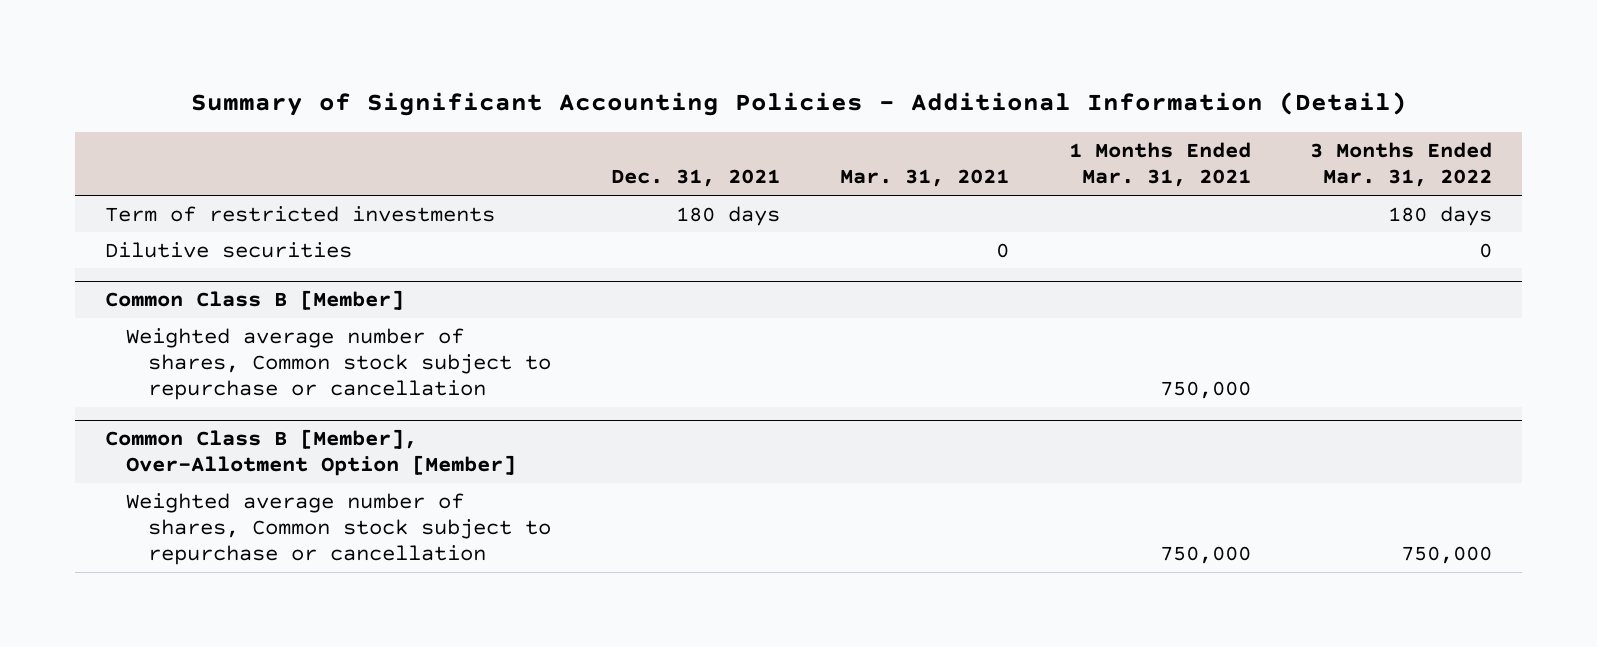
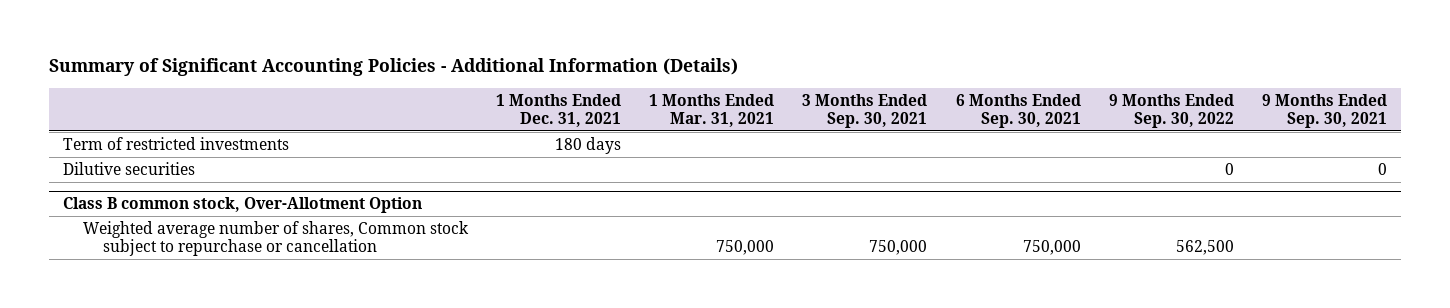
- Summary of Significant Accounting Policies - Additional Information (Detail)
+ Summary of Significant Accounting Policies - Additional Information (Details)
- | Dec. 31, 2021 | Mar. 31, 2021 | 1 Months Ended Mar. 31, 2021 | 3 Months Ended Mar. 31, 2022
+ | 1 Months Ended Dec. 31, 2021 | 1 Months Ended Mar. 31, 2021 | 3 Months Ended Sep. 30, 2021 | 6 Months Ended Sep. 30, 2021 | 9 Months Ended Sep. 30, 2022 | 9 Months Ended Sep. 30, 2021
- Common Class B [Member]
- Weighted average number of shares, Common stock subject to repurchase or cancellation | | | 750,000 |
- Common Class B [Member], Over-Allotment Option [Member]
+ Class B common stock, Over-Allotment Option

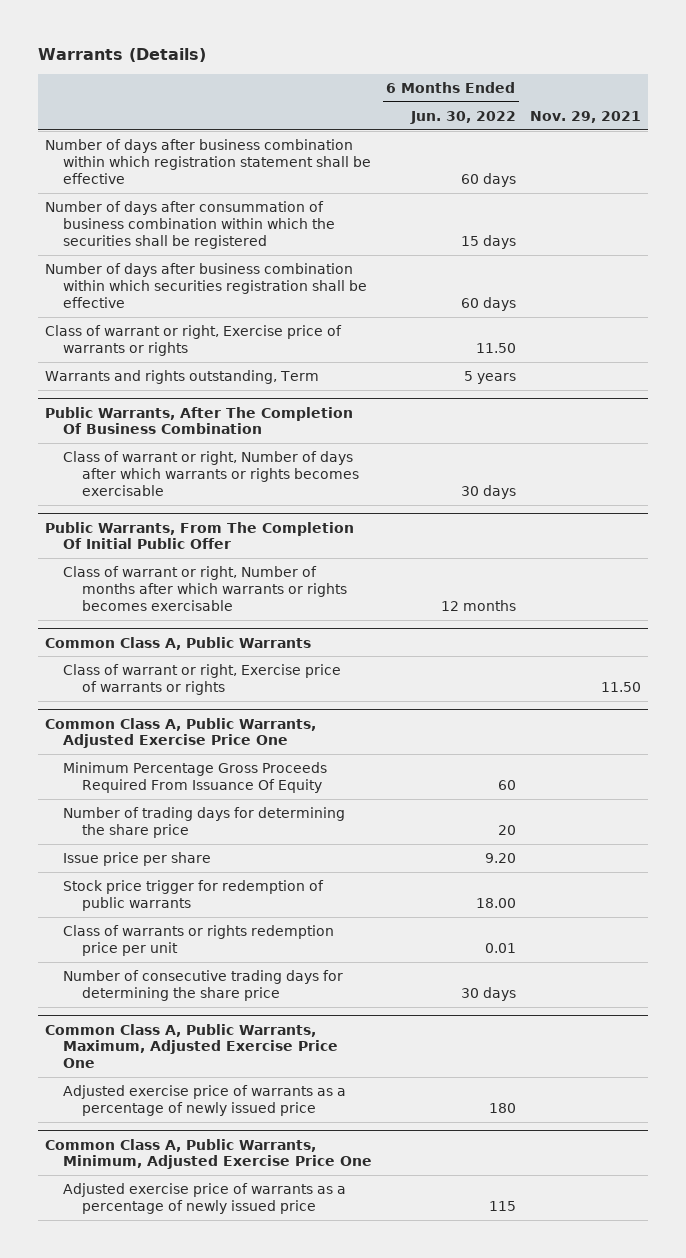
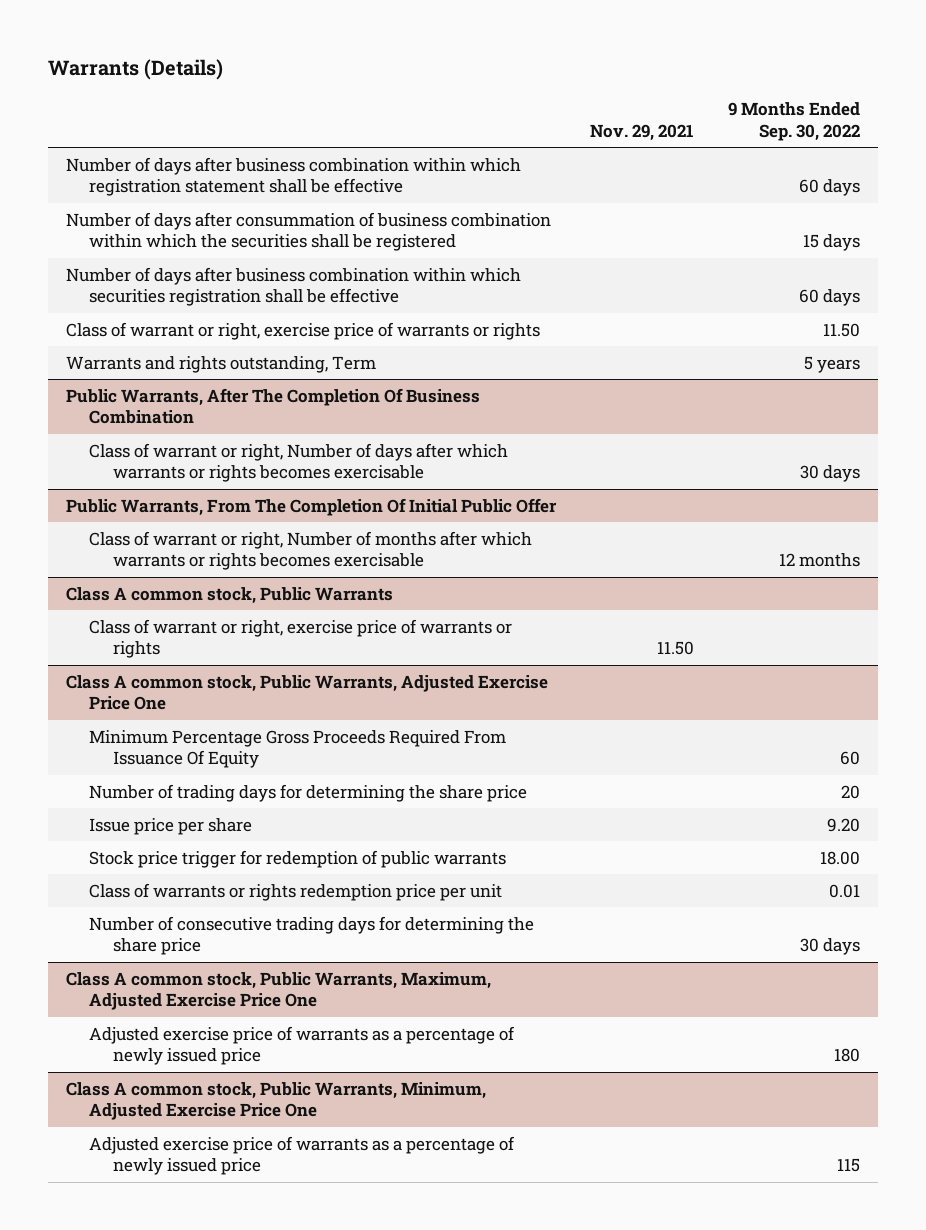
- | 6 Months Ended Jun. 30, 2022 | Nov. 29, 2021
+ | Nov. 29, 2021 | 9 Months Ended Sep. 30, 2022
- Class of warrant or right, Exercise price of warrants or rights | 11.50 |
+ Class of warrant or right, exercise price of warrants or rights | | 11.50
- Common Class A, Public Warrants
- Class of warrant or right, Exercise price of warrants or rights | | 11.50
- Common Class A, Public Warrants, Adjusted Exercise Price One
+ Class A common stock, Public Warrants
+ Class of warrant or right, exercise price of warrants or rights | 11.50 |
+ Class A common stock, Public Warrants, Adjusted Exercise Price One
- Common Class A, Public Warrants, Maximum, Adjusted Exercise Price One
+ Class A common stock, Public Warrants, Maximum, Adjusted Exercise Price One
- Common Class A, Public Warrants, Minimum, Adjusted Exercise Price One
+ Class A common stock, Public Warrants, Minimum, Adjusted Exercise Price One

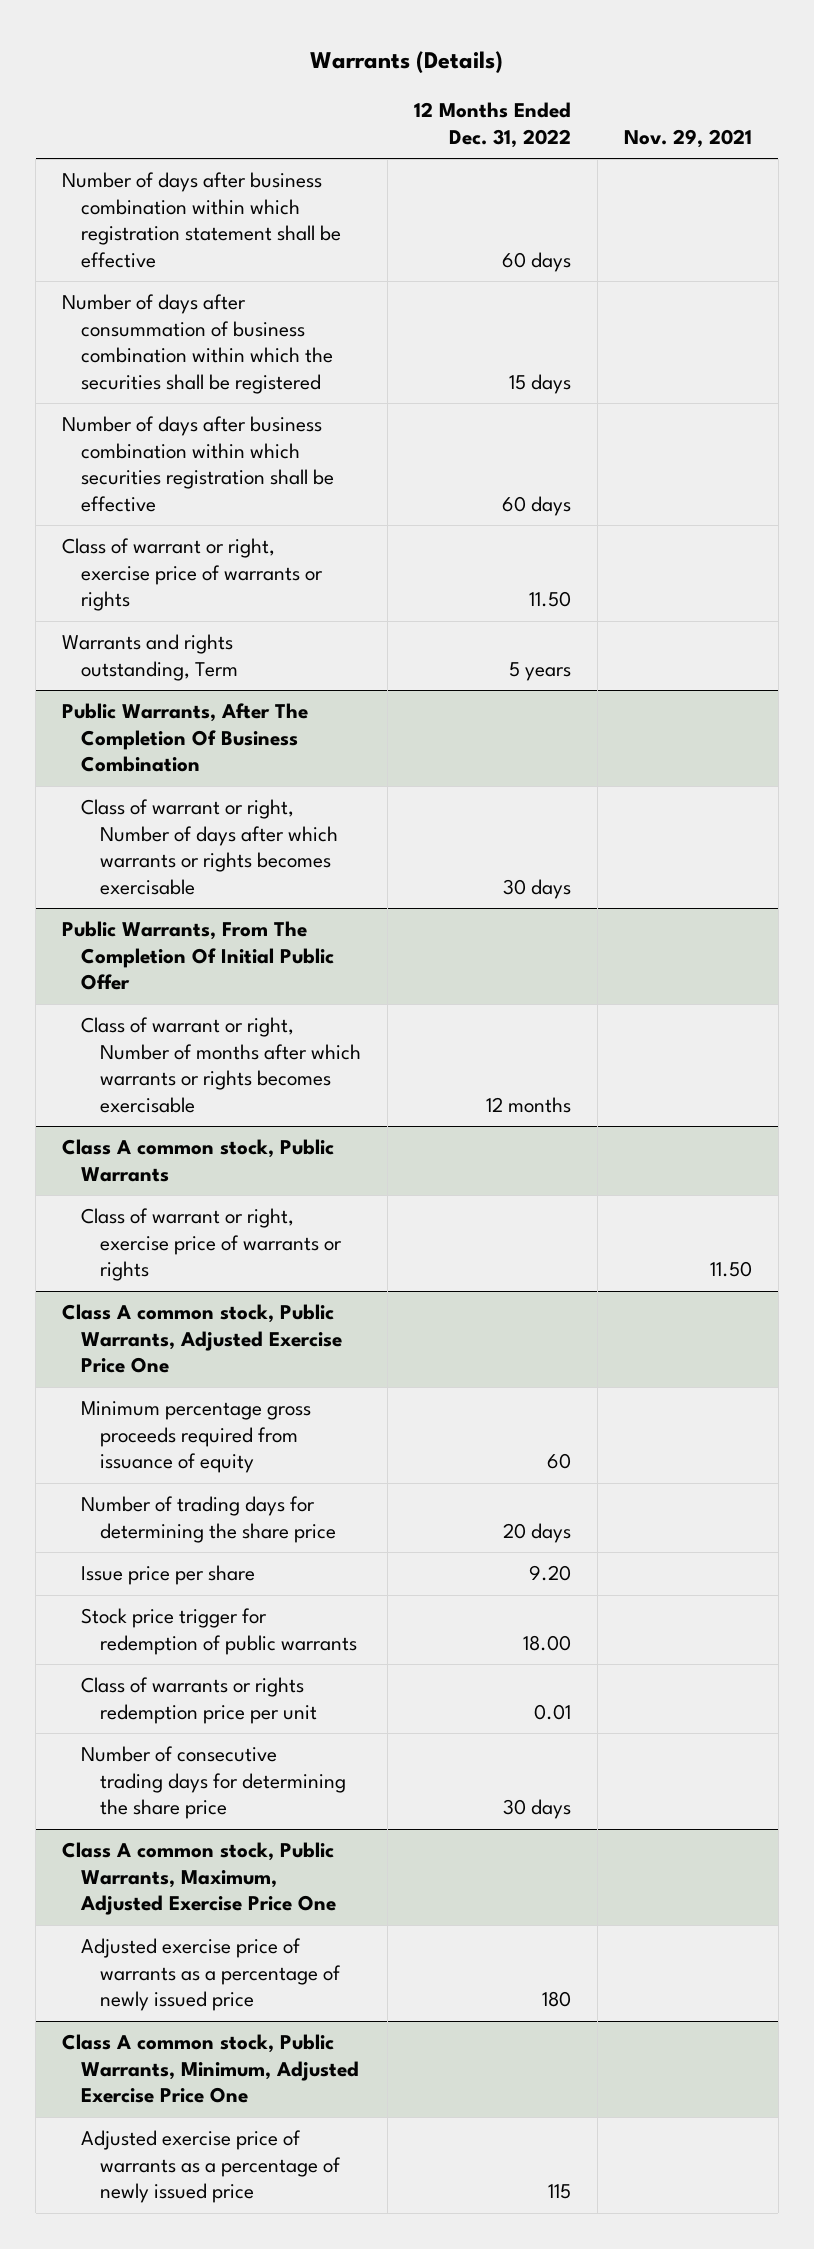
- | Nov. 29, 2021 | 9 Months Ended Sep. 30, 2022
+ | 12 Months Ended Dec. 31, 2022 | Nov. 29, 2021
@ Class A common stock, Public Warrants, Adjusted Exercise Price One
- Minimum Percentage Gross Proceeds Required From Issuance Of Equity | | 60
+ Minimum percentage gross proceeds required from issuance of equity | 60 |

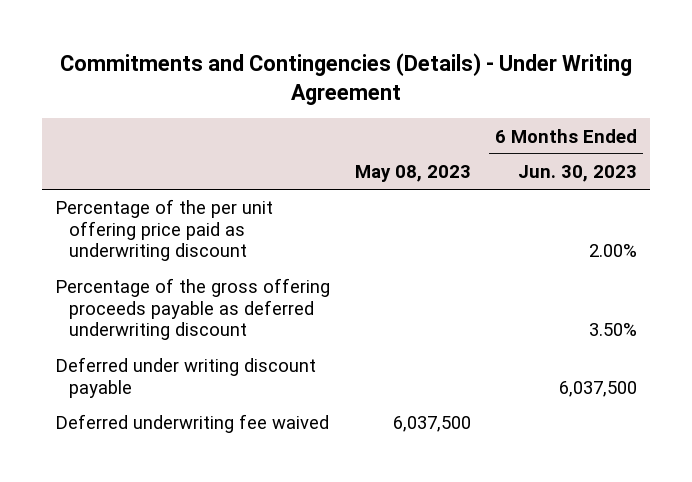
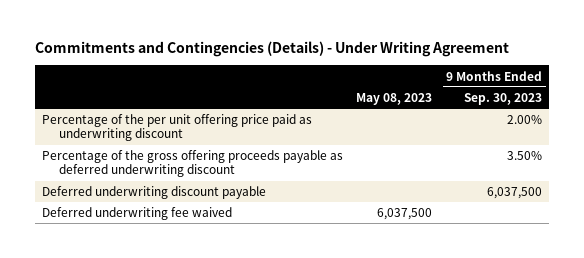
- | May 08, 2023 | 6 Months Ended Jun. 30, 2023
+ | May 08, 2023 | 9 Months Ended Sep. 30, 2023
- Deferred under writing discount payable | | 6,037,500
+ Deferred underwriting discount payable | | 6,037,500

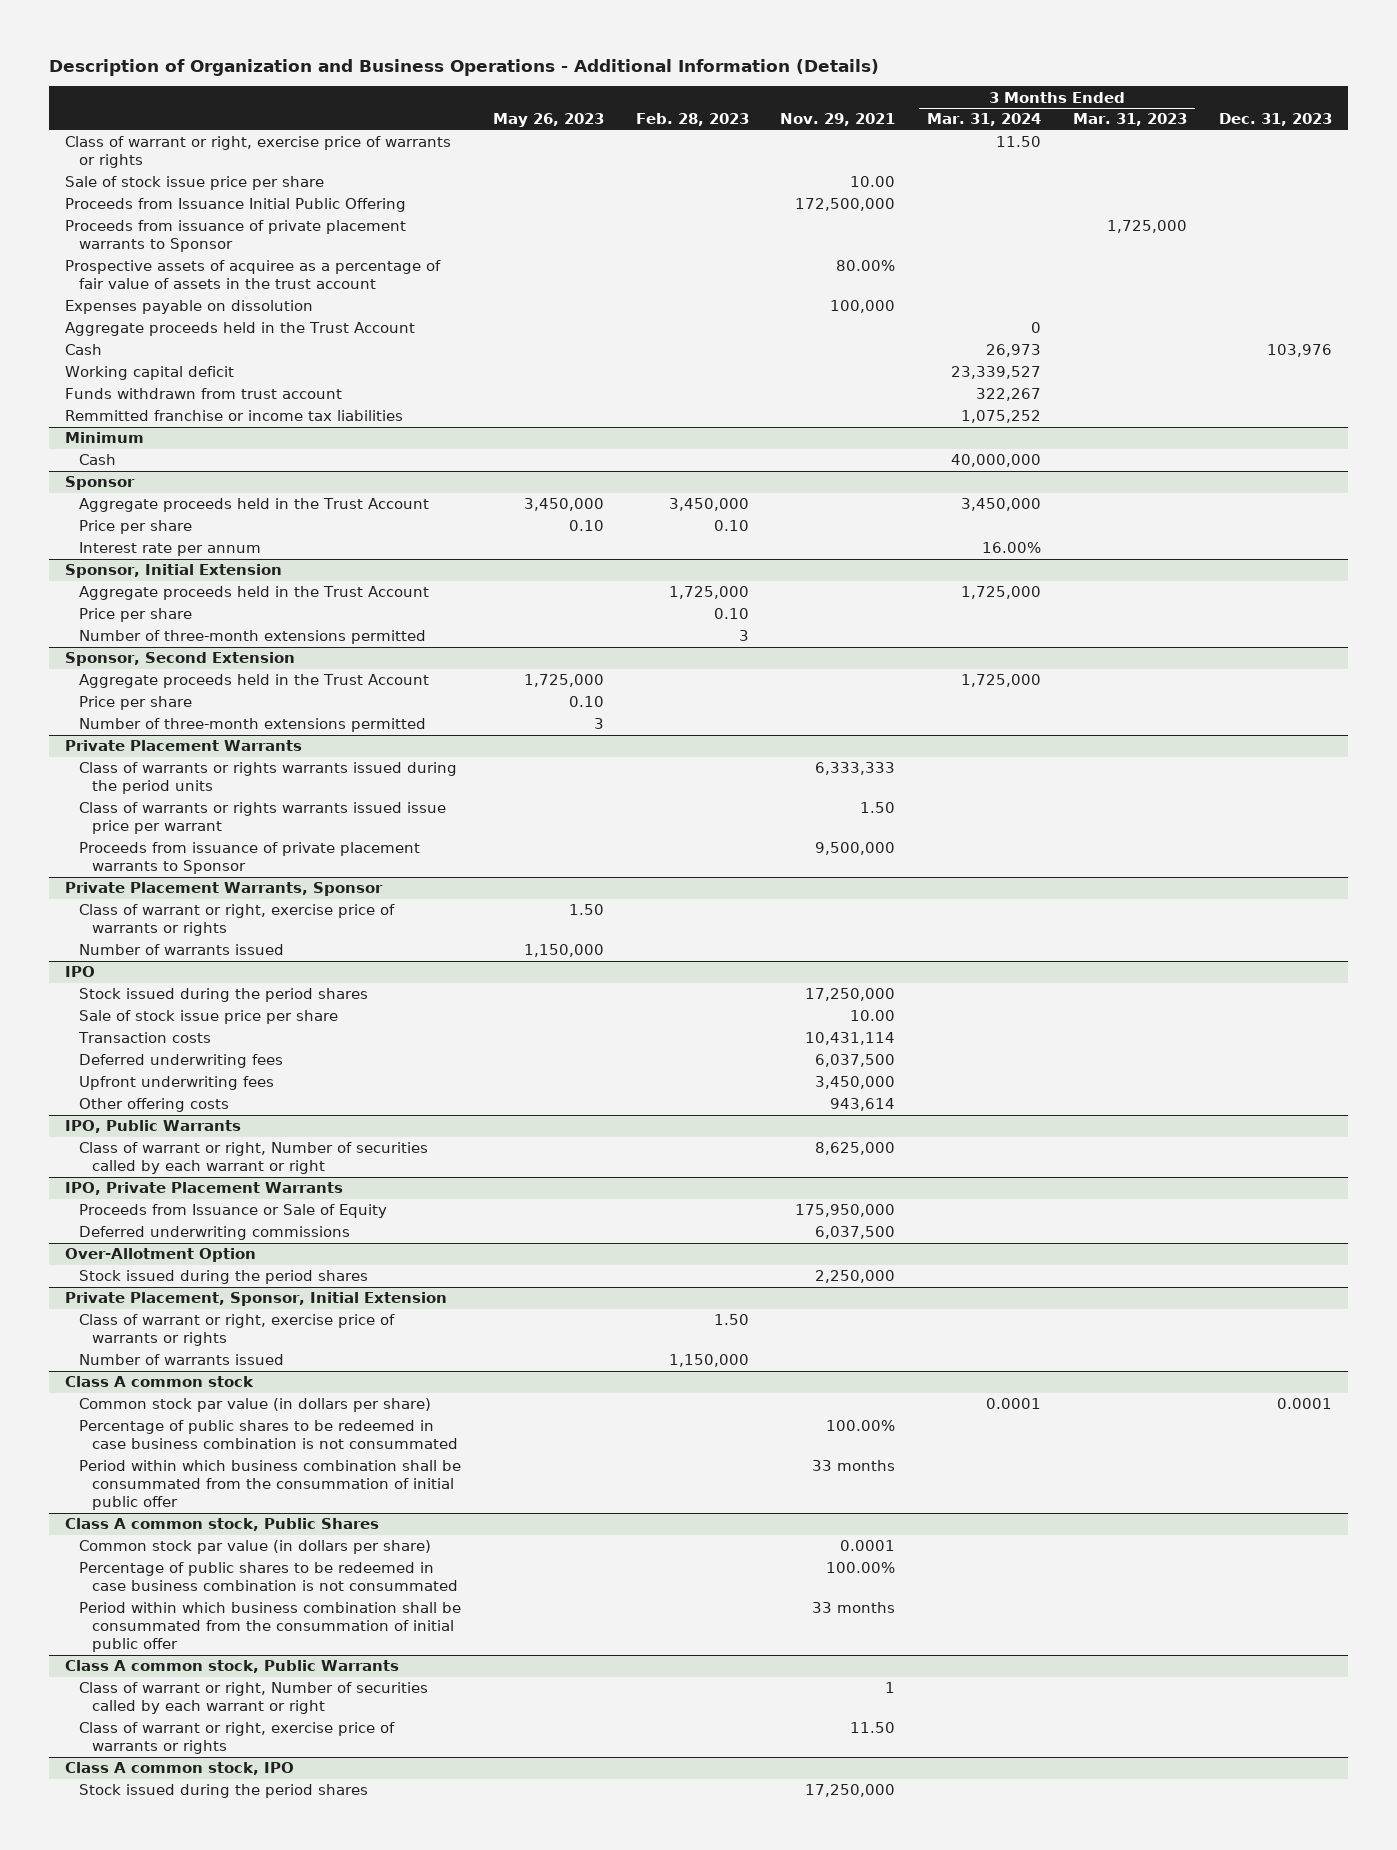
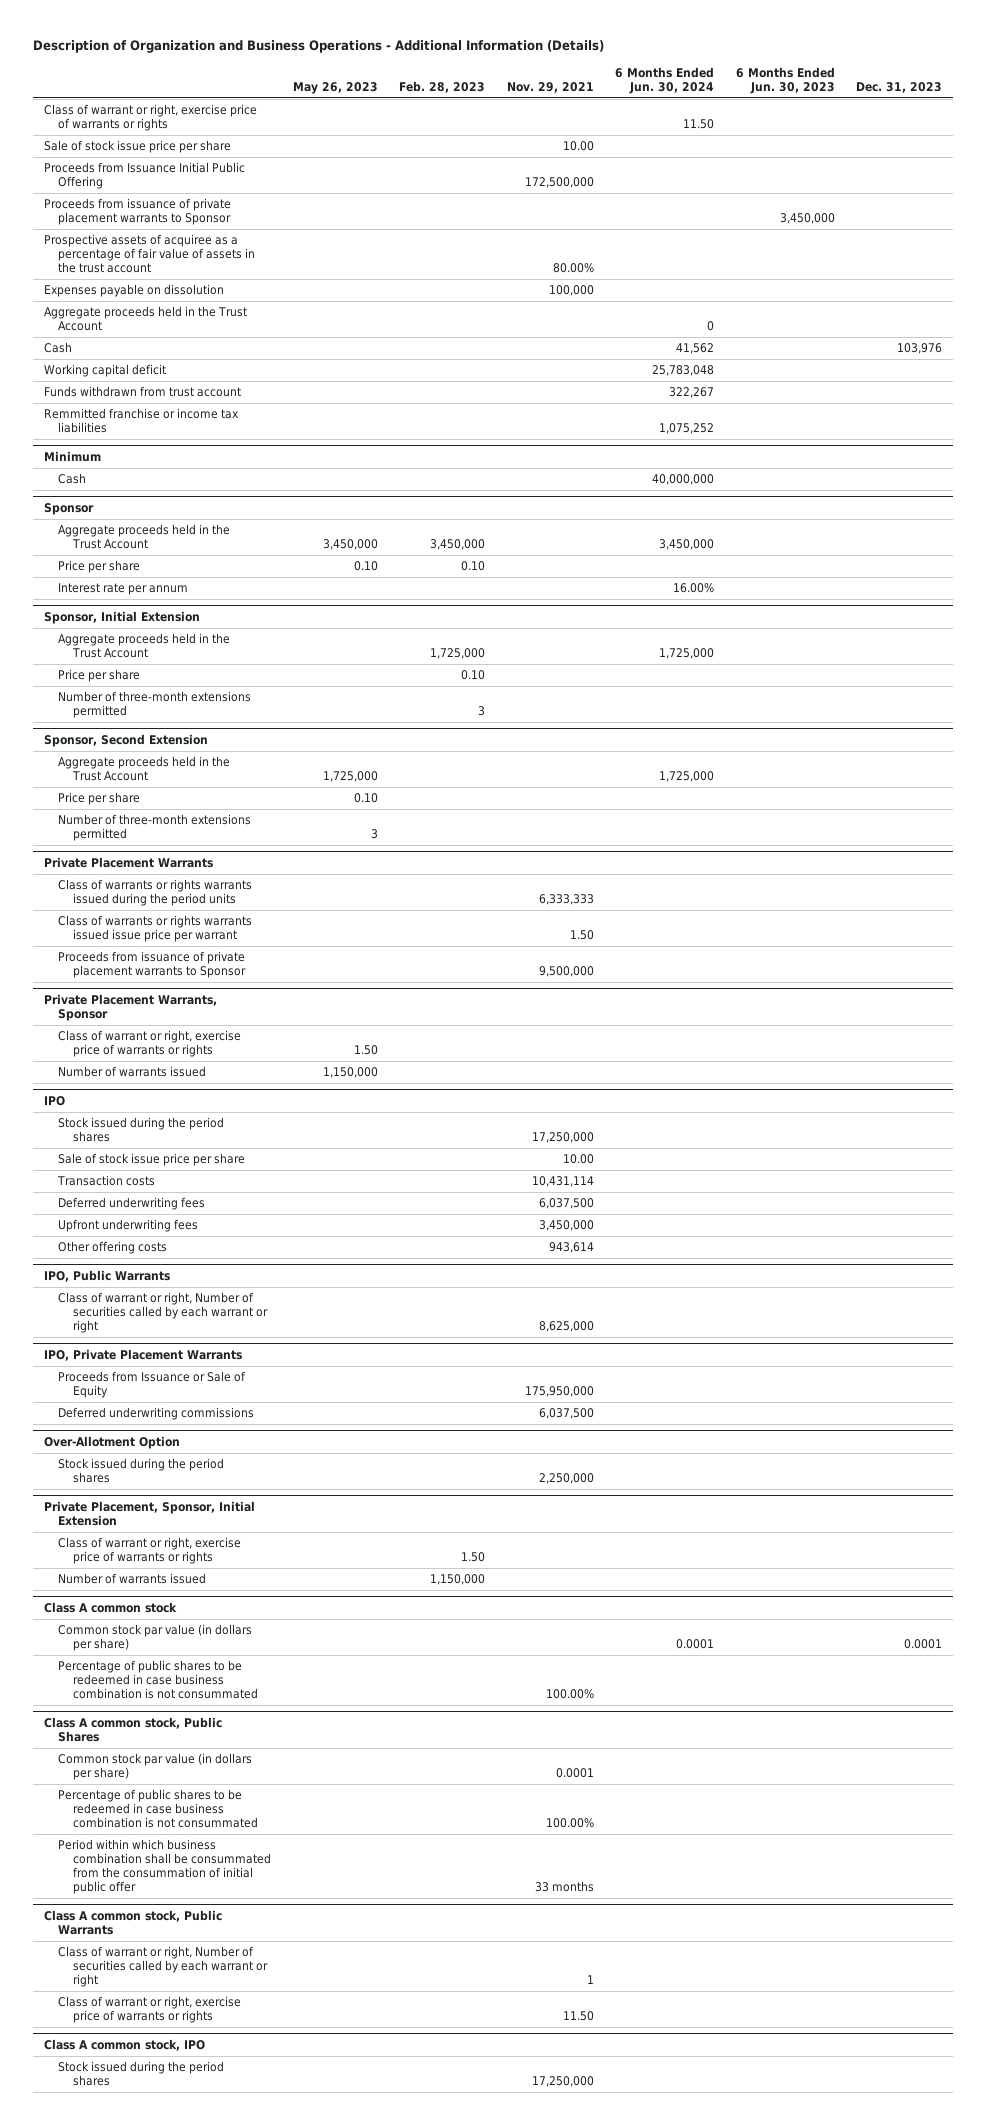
- | May 26, 2023 | Feb. 28, 2023 | Nov. 29, 2021 | 3 Months Ended Mar. 31, 2024 | 3 Months Ended Mar. 31, 2023 | Dec. 31, 2023
+ | May 26, 2023 | Feb. 28, 2023 | Nov. 29, 2021 | 6 Months Ended Jun. 30, 2024 | 6 Months Ended Jun. 30, 2023 | Dec. 31, 2023
@ Class A common stock
- Period within which business combination shall be consummated from the consummation of initial public offer | | | 33 months | | |

